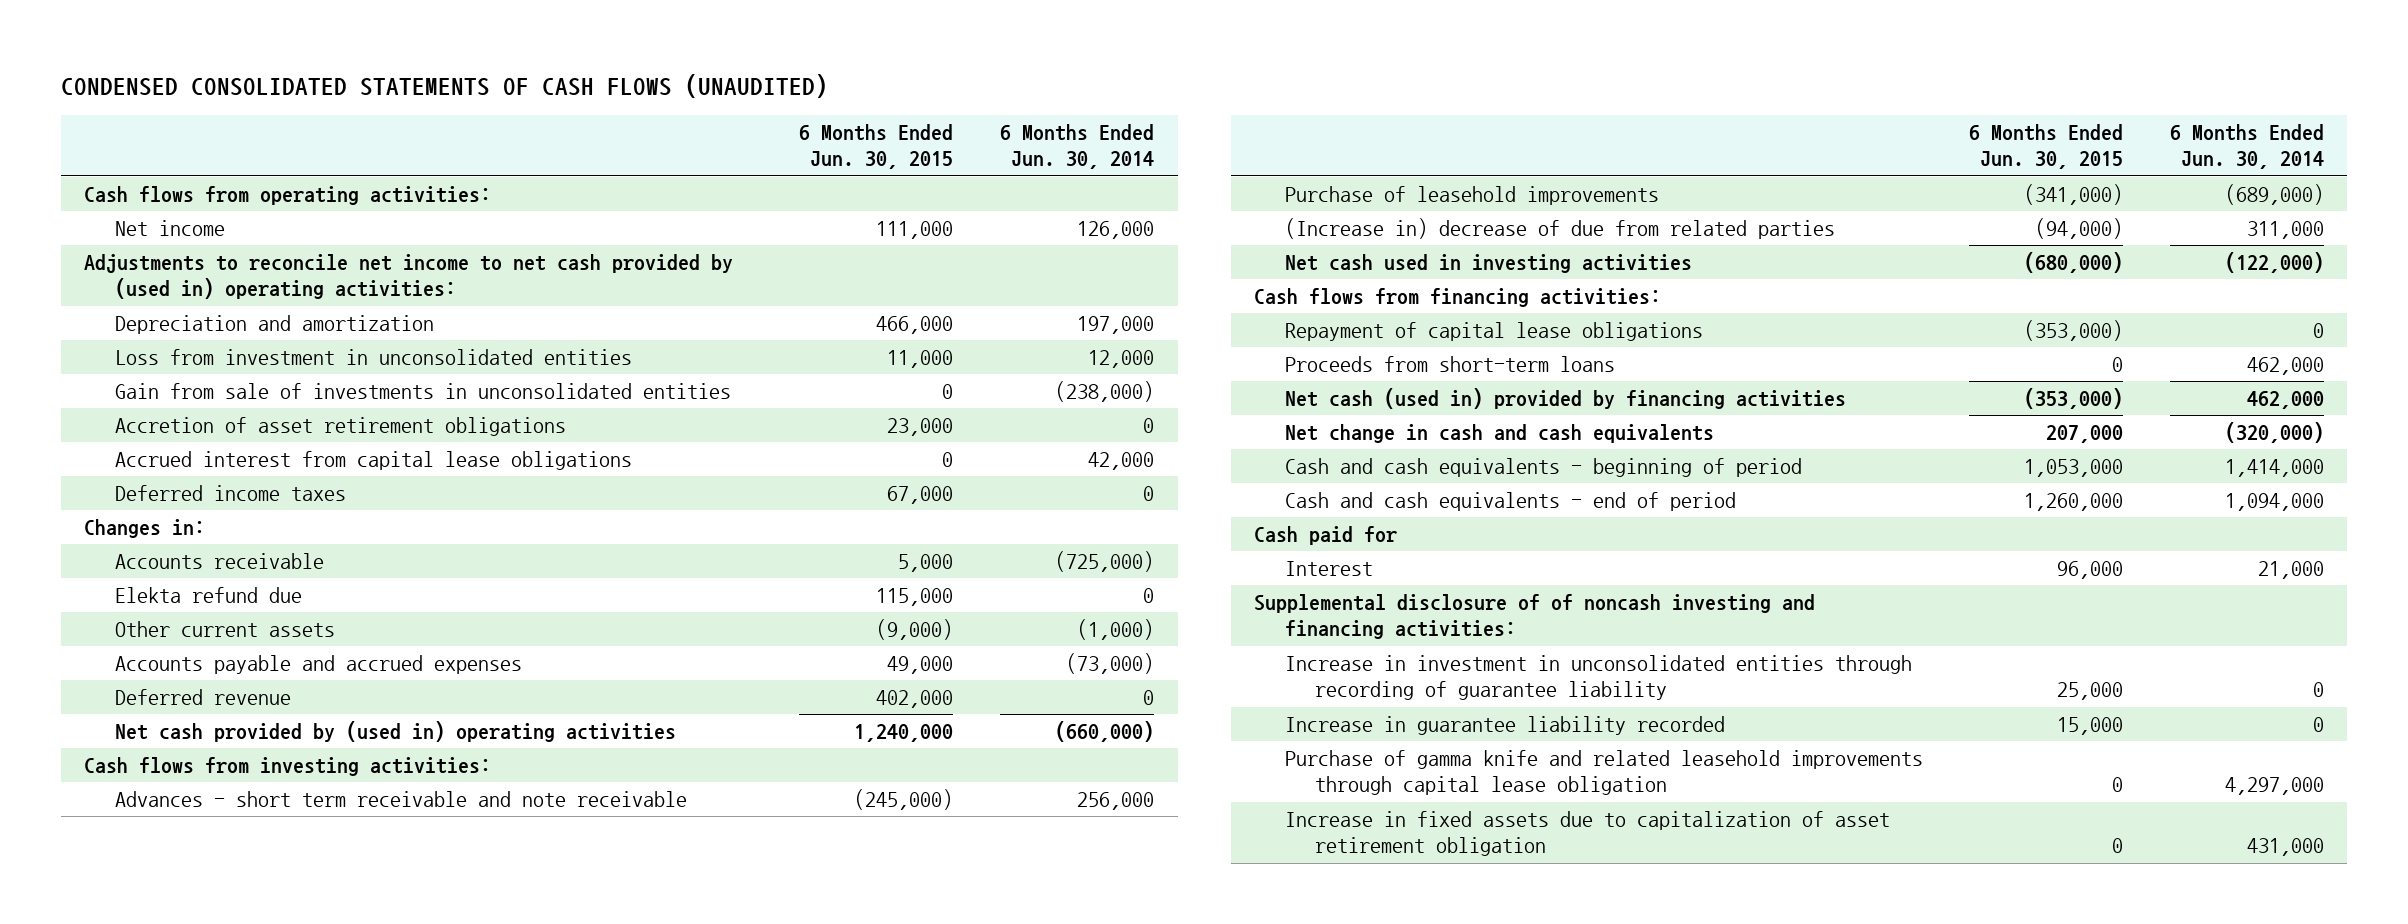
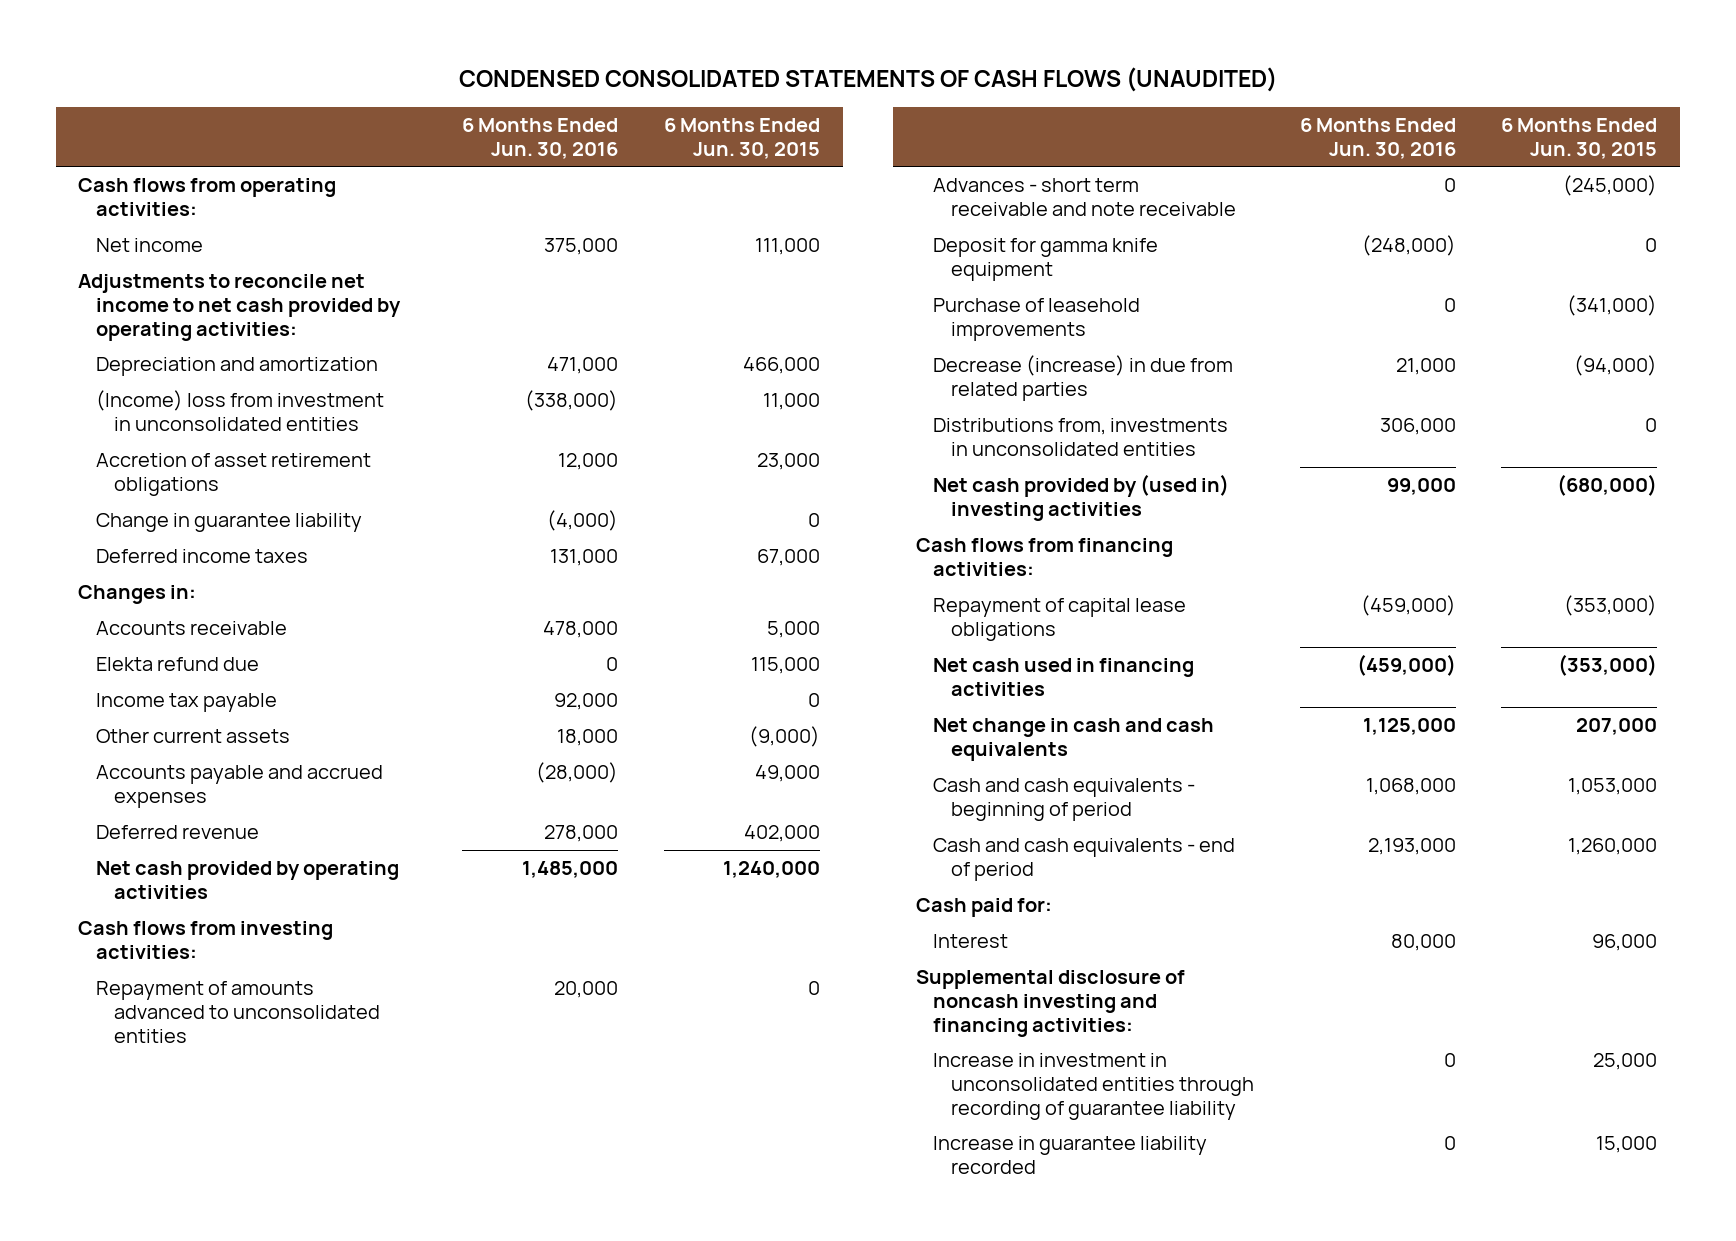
- | 6 Months Ended Jun. 30, 2015 | 6 Months Ended Jun. 30, 2014
+ | 6 Months Ended Jun. 30, 2016 | 6 Months Ended Jun. 30, 2015
- Adjustments to reconcile net income to net cash provided by (used in) operating activities:
+ Adjustments to reconcile net income to net cash provided by operating activities:
- Loss from investment in unconsolidated entities | 11,000 | 12,000
- Gain from sale of investments in unconsolidated entities | 0 | (238,000)
+ (Income) loss from investment in unconsolidated entities | (338,000) | 11,000
- Accrued interest from capital lease obligations | 0 | 42,000
+ Change in guarantee liability | (4,000) | 0
+ Income tax payable | 92,000 | 0
- Net cash provided by (used in) operating activities | 1,240,000 | (660,000)
+ Net cash provided by operating activities | 1,485,000 | 1,240,000
+ Repayment of amounts advanced to unconsolidated entities | 20,000 | 0
+ Deposit for gamma knife equipment | (248,000) | 0
- (Increase in) decrease of due from related parties | (94,000) | 311,000
- Net cash used in investing activities | (680,000) | (122,000)
+ Decrease (increase) in due from related parties | 21,000 | (94,000)
+ Distributions from, investments in unconsolidated entities | 306,000 | 0
+ Net cash provided by (used in) investing activities | 99,000 | (680,000)
- Proceeds from short-term loans | 0 | 462,000
- Net cash (used in) provided by financing activities | (353,000) | 462,000
+ Net cash used in financing activities | (459,000) | (353,000)
- Cash paid for
+ Cash paid for:
- Supplemental disclosure of of noncash investing and financing activities:
+ Supplemental disclosure of noncash investing and financing activities:
- Purchase of gamma knife and related leasehold improvements through capital lease obligation | 0 | 4,297,000
- Increase in fixed assets due to capitalization of asset retirement obligation | 0 | 431,000

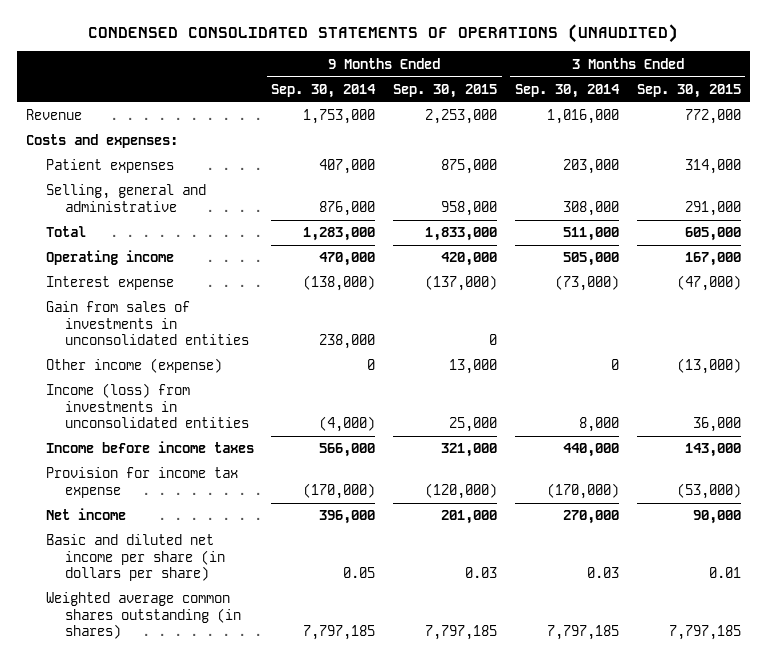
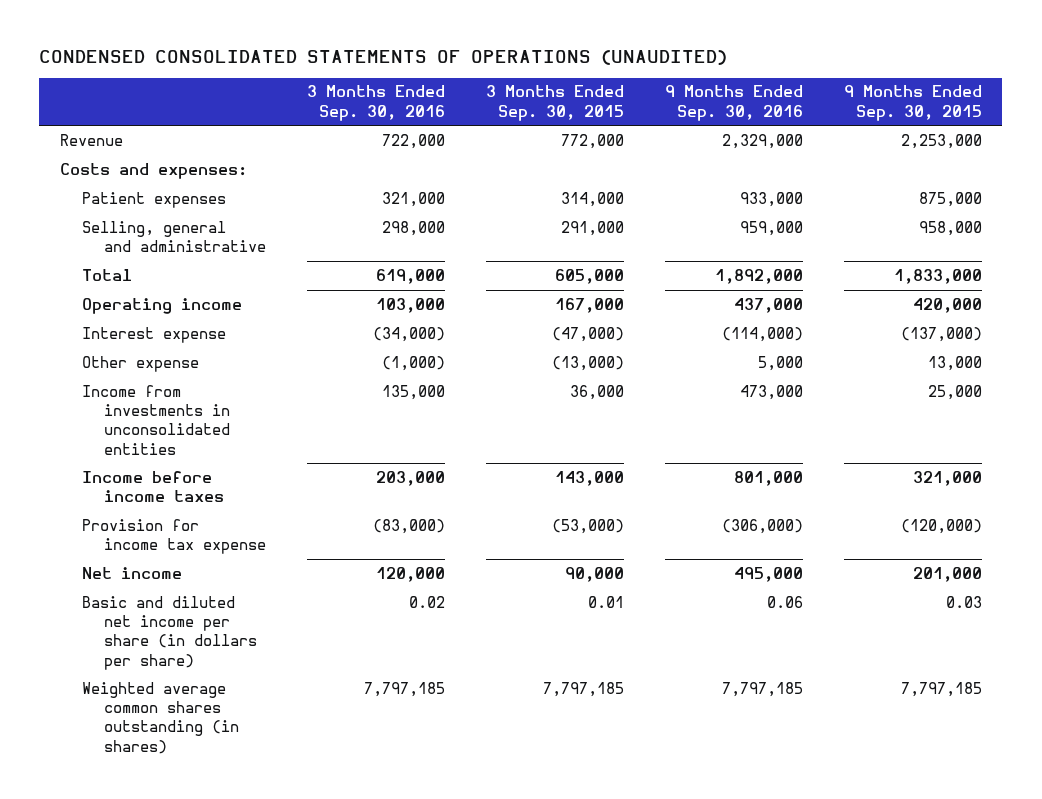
- | 9 Months Ended Sep. 30, 2014 | 9 Months Ended Sep. 30, 2015 | 3 Months Ended Sep. 30, 2014 | 3 Months Ended Sep. 30, 2015
+ | 3 Months Ended Sep. 30, 2016 | 3 Months Ended Sep. 30, 2015 | 9 Months Ended Sep. 30, 2016 | 9 Months Ended Sep. 30, 2015
- Gain from sales of investments in unconsolidated entities | 238,000 | 0 | |
- Other income (expense) | 0 | 13,000 | 0 | (13,000)
- Income (loss) from investments in unconsolidated entities | (4,000) | 25,000 | 8,000 | 36,000
+ Other expense | (1,000) | (13,000) | 5,000 | 13,000
+ Income from investments in unconsolidated entities | 135,000 | 36,000 | 473,000 | 25,000

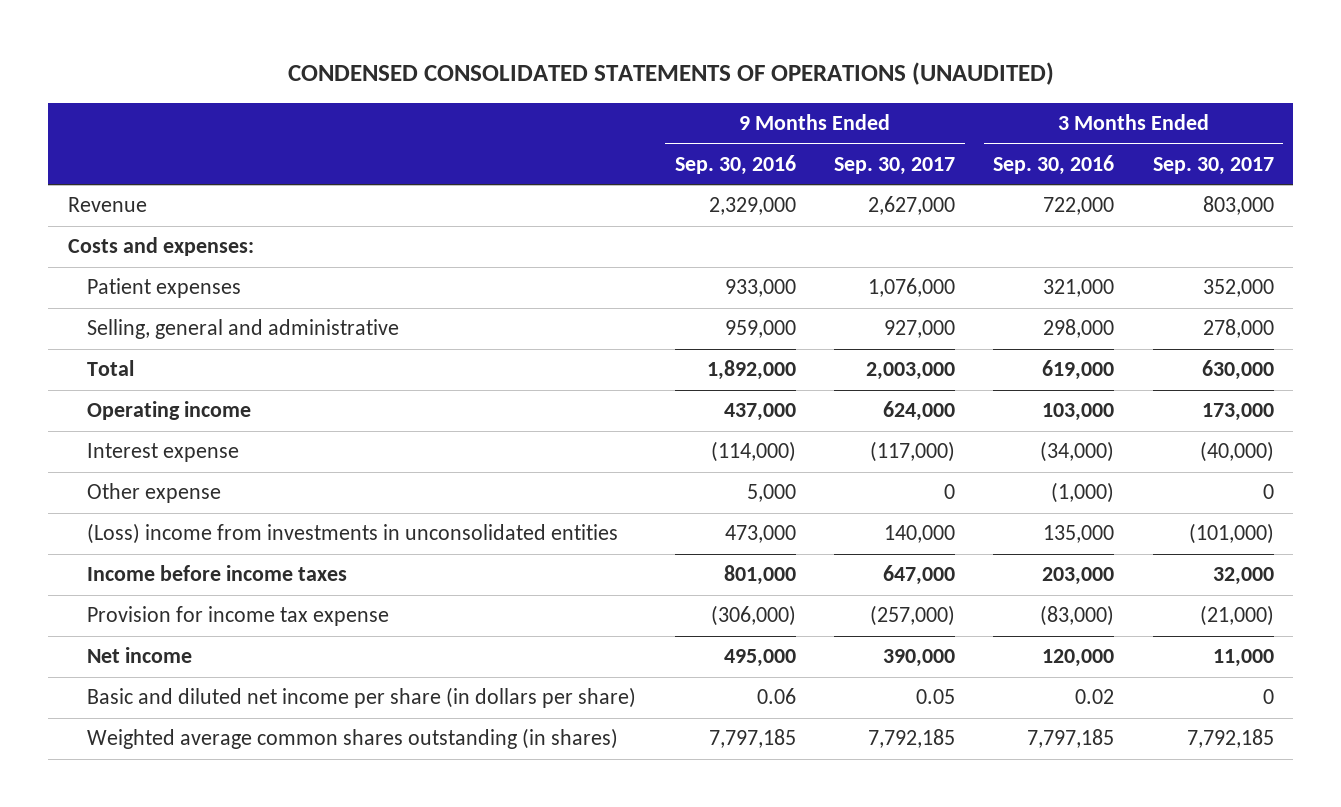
- | 3 Months Ended Sep. 30, 2016 | 3 Months Ended Sep. 30, 2015 | 9 Months Ended Sep. 30, 2016 | 9 Months Ended Sep. 30, 2015
+ | 9 Months Ended Sep. 30, 2016 | 9 Months Ended Sep. 30, 2017 | 3 Months Ended Sep. 30, 2016 | 3 Months Ended Sep. 30, 2017
- Income from investments in unconsolidated entities | 135,000 | 36,000 | 473,000 | 25,000
+ (Loss) income from investments in unconsolidated entities | 473,000 | 140,000 | 135,000 | (101,000)

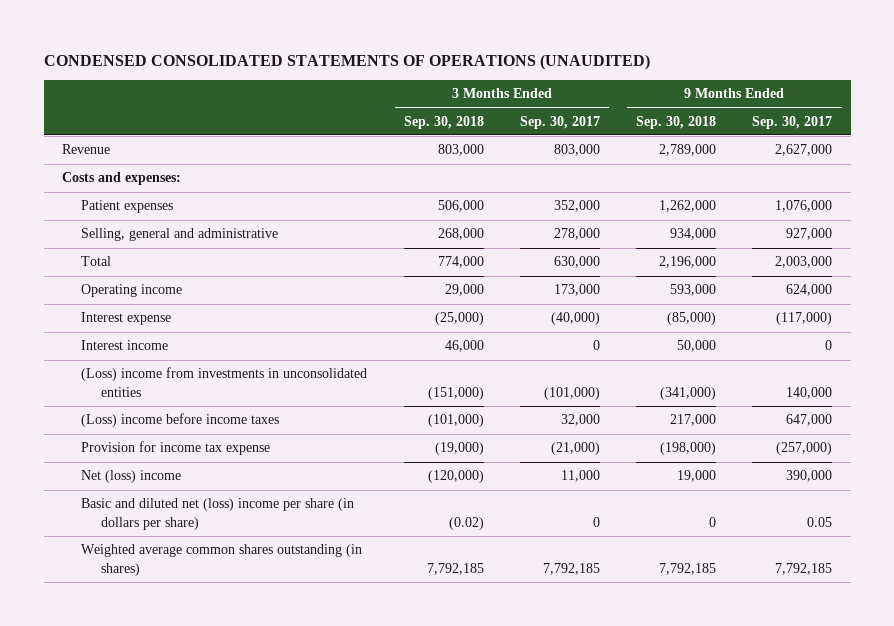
- | 9 Months Ended Sep. 30, 2016 | 9 Months Ended Sep. 30, 2017 | 3 Months Ended Sep. 30, 2016 | 3 Months Ended Sep. 30, 2017
+ | 3 Months Ended Sep. 30, 2018 | 3 Months Ended Sep. 30, 2017 | 9 Months Ended Sep. 30, 2018 | 9 Months Ended Sep. 30, 2017
- Other expense | 5,000 | 0 | (1,000) | 0
+ Interest income | 46,000 | 0 | 50,000 | 0
- Income before income taxes | 801,000 | 647,000 | 203,000 | 32,000
+ (Loss) income before income taxes | (101,000) | 32,000 | 217,000 | 647,000
- Net income | 495,000 | 390,000 | 120,000 | 11,000
- Basic and diluted net income per share (in dollars per share) | 0.06 | 0.05 | 0.02 | 0
+ Net (loss) income | (120,000) | 11,000 | 19,000 | 390,000
+ Basic and diluted net (loss) income per share (in dollars per share) | (0.02) | 0 | 0 | 0.05

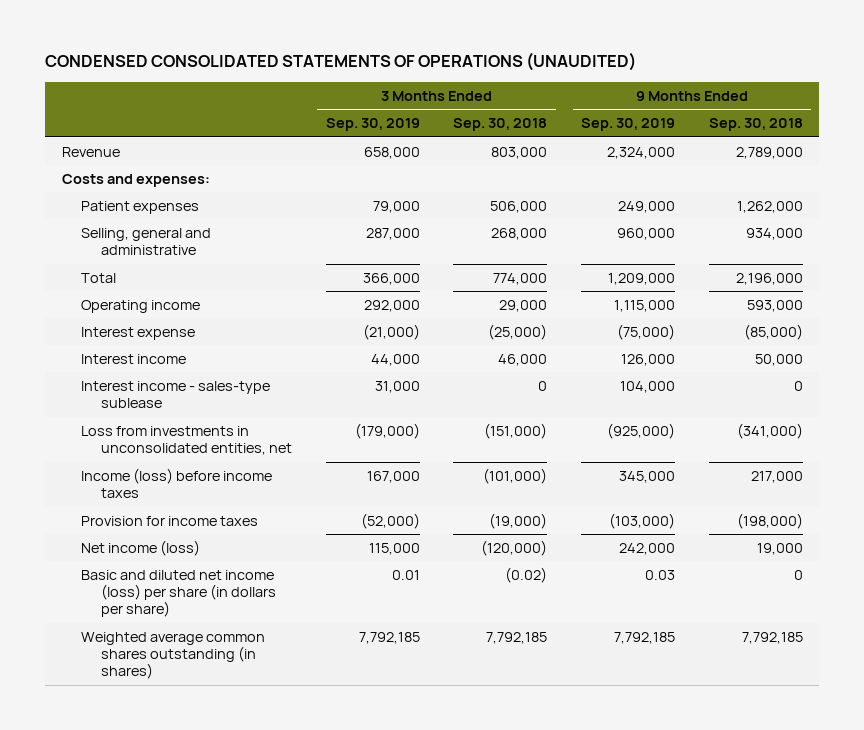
- | 3 Months Ended Sep. 30, 2018 | 3 Months Ended Sep. 30, 2017 | 9 Months Ended Sep. 30, 2018 | 9 Months Ended Sep. 30, 2017
+ | 3 Months Ended Sep. 30, 2019 | 3 Months Ended Sep. 30, 2018 | 9 Months Ended Sep. 30, 2019 | 9 Months Ended Sep. 30, 2018
- (Loss) income from investments in unconsolidated entities | (151,000) | (101,000) | (341,000) | 140,000
- (Loss) income before income taxes | (101,000) | 32,000 | 217,000 | 647,000
- Provision for income tax expense | (19,000) | (21,000) | (198,000) | (257,000)
- Net (loss) income | (120,000) | 11,000 | 19,000 | 390,000
- Basic and diluted net (loss) income per share (in dollars per share) | (0.02) | 0 | 0 | 0.05
+ Interest income - sales-type sublease | 31,000 | 0 | 104,000 | 0
+ Loss from investments in unconsolidated entities, net | (179,000) | (151,000) | (925,000) | (341,000)
+ Income (loss) before income taxes | 167,000 | (101,000) | 345,000 | 217,000
+ Provision for income taxes | (52,000) | (19,000) | (103,000) | (198,000)
+ Net income (loss) | 115,000 | (120,000) | 242,000 | 19,000
+ Basic and diluted net income (loss) per share (in dollars per share) | 0.01 | (0.02) | 0.03 | 0

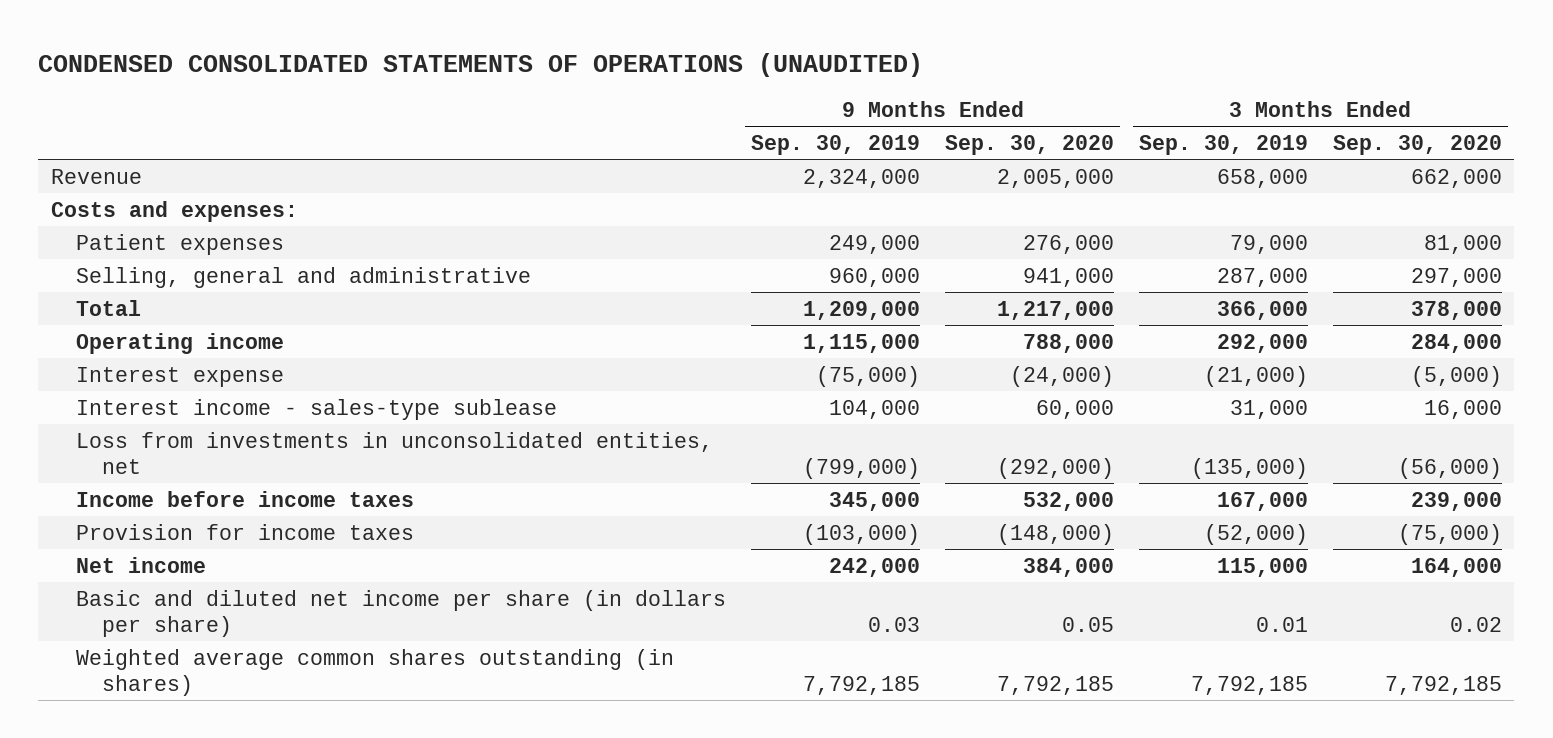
- | 3 Months Ended Sep. 30, 2019 | 3 Months Ended Sep. 30, 2018 | 9 Months Ended Sep. 30, 2019 | 9 Months Ended Sep. 30, 2018
+ | 9 Months Ended Sep. 30, 2019 | 9 Months Ended Sep. 30, 2020 | 3 Months Ended Sep. 30, 2019 | 3 Months Ended Sep. 30, 2020
- Interest income | 44,000 | 46,000 | 126,000 | 50,000
- Loss from investments in unconsolidated entities, net | (179,000) | (151,000) | (925,000) | (341,000)
- Income (loss) before income taxes | 167,000 | (101,000) | 345,000 | 217,000
+ Loss from investments in unconsolidated entities, net | (799,000) | (292,000) | (135,000) | (56,000)
+ Income before income taxes | 345,000 | 532,000 | 167,000 | 239,000
- Net income (loss) | 115,000 | (120,000) | 242,000 | 19,000
- Basic and diluted net income (loss) per share (in dollars per share) | 0.01 | (0.02) | 0.03 | 0
+ Net income | 242,000 | 384,000 | 115,000 | 164,000
+ Basic and diluted net income per share (in dollars per share) | 0.03 | 0.05 | 0.01 | 0.02

